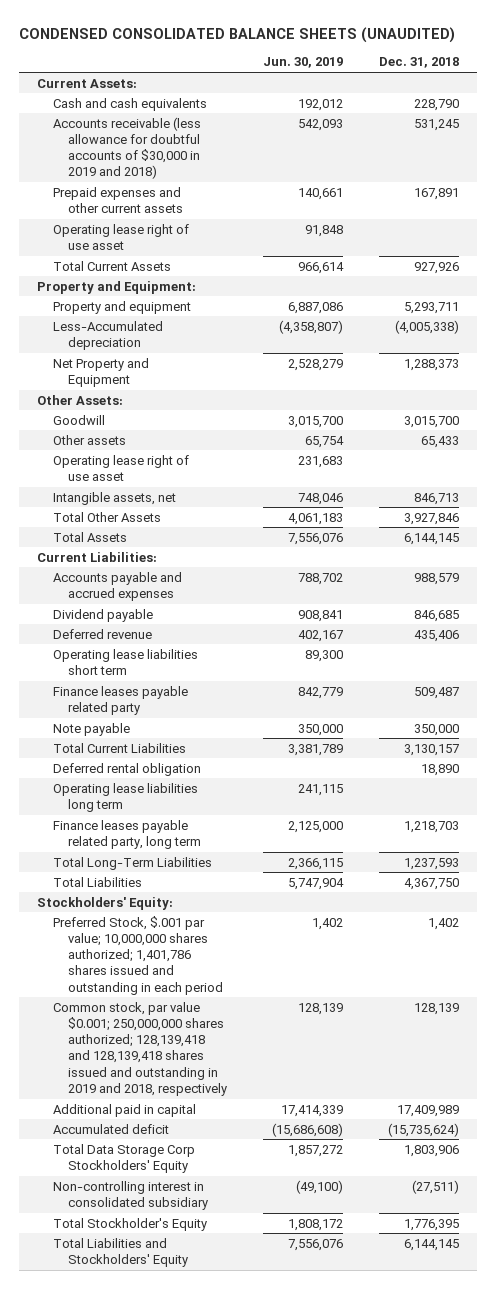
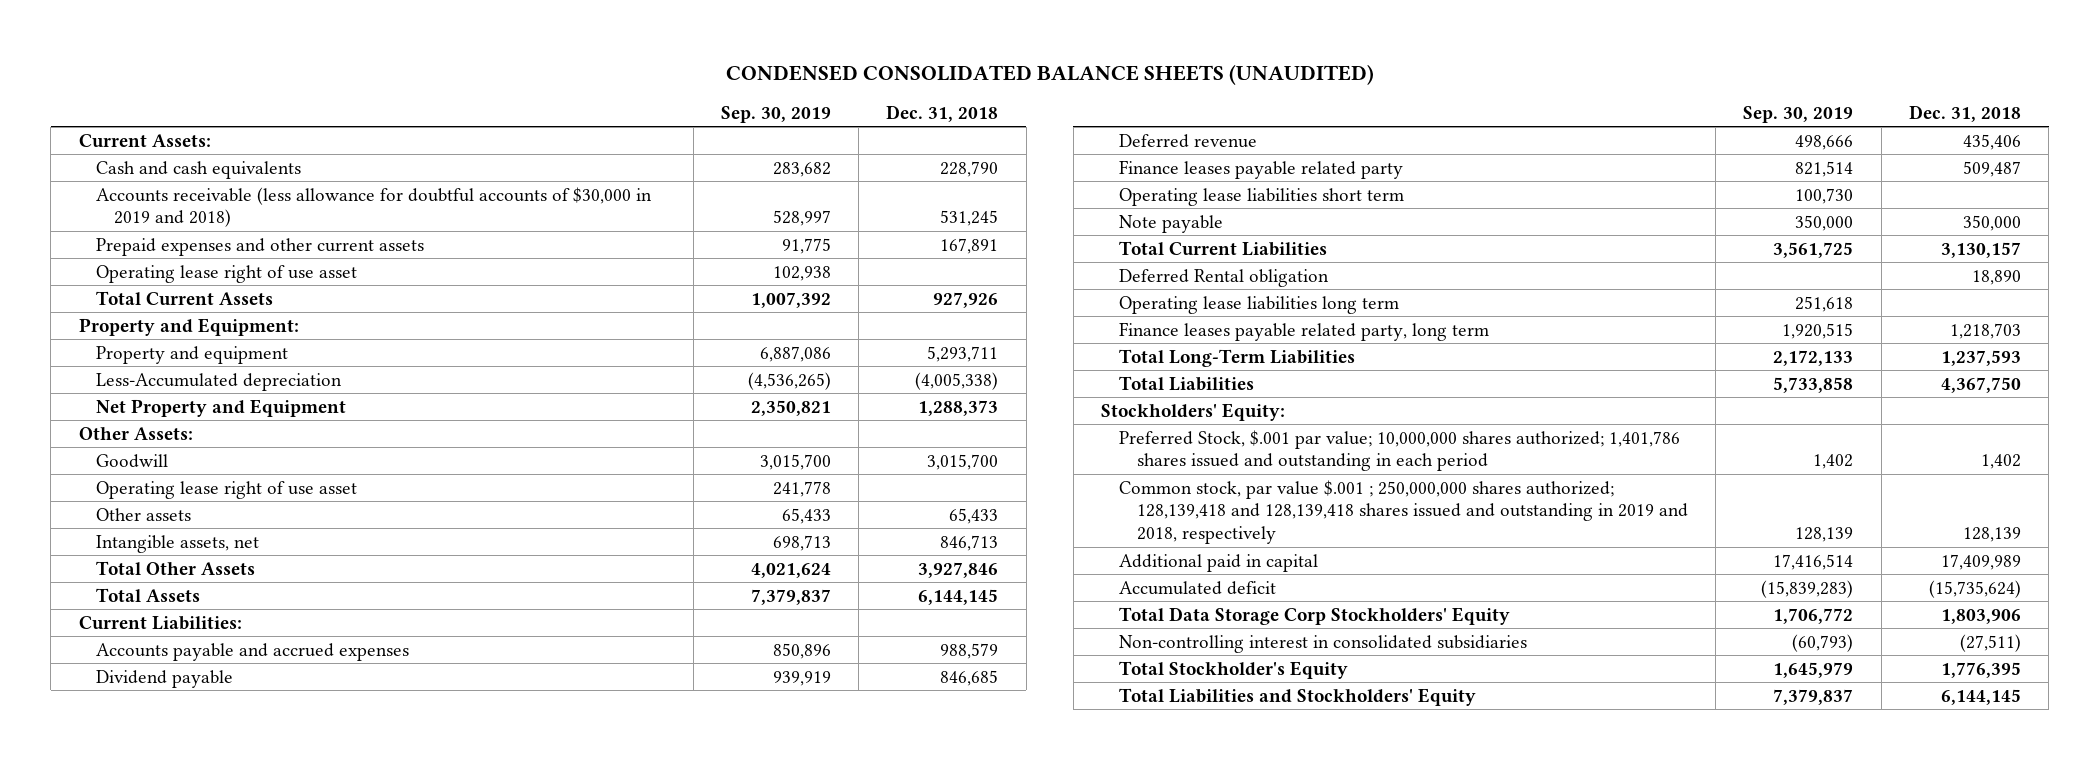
- | Jun. 30, 2019 | Dec. 31, 2018
+ | Sep. 30, 2019 | Dec. 31, 2018
moved down: Other assets | 65,433 | 65,433
moved down: Operating lease liabilities short term | 100,730 |
- Deferred rental obligation | | 18,890
+ Deferred Rental obligation | | 18,890
- Common stock, par value $0.001; 250,000,000 shares authorized; 128,139,418 and 128,139,418 shares issued and outstanding in 2019 and 2018, respectively | 128,139 | 128,139
+ Common stock, par value $.001 ; 250,000,000 shares authorized; 128,139,418 and 128,139,418 shares issued and outstanding in 2019 and 2018, respectively | 128,139 | 128,139
- Non-controlling interest in consolidated subsidiary | (49,100) | (27,511)
+ Non-controlling interest in consolidated subsidiaries | (60,793) | (27,511)

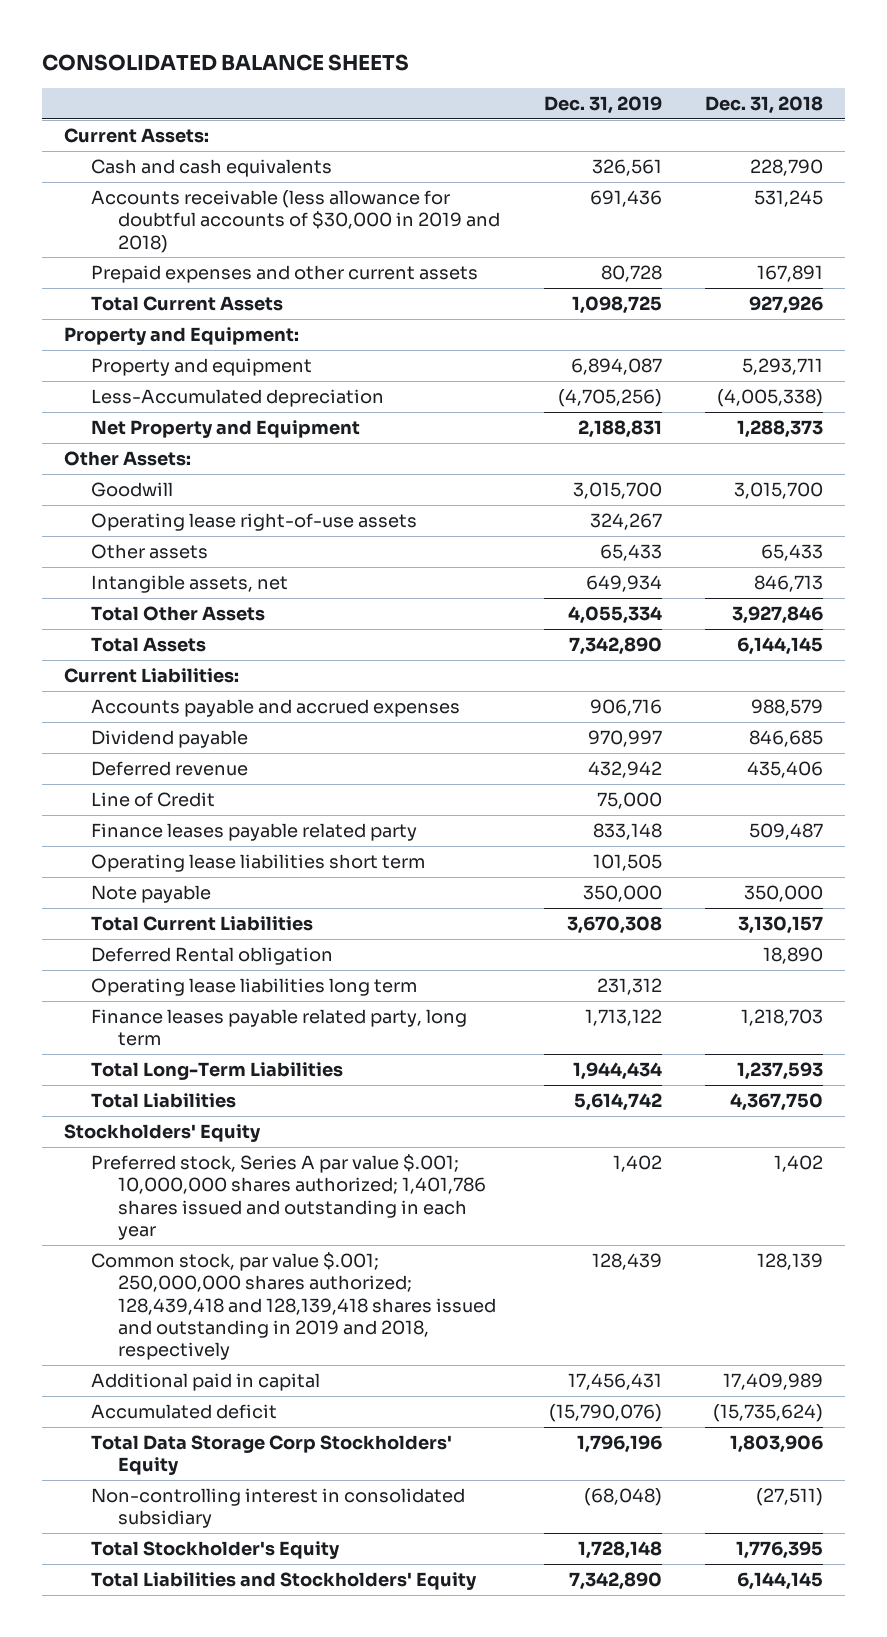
- CONDENSED CONSOLIDATED BALANCE SHEETS (UNAUDITED)
+ CONSOLIDATED BALANCE SHEETS
- | Sep. 30, 2019 | Dec. 31, 2018
+ | Dec. 31, 2019 | Dec. 31, 2018
- Operating lease right of use asset | 102,938 |
- Operating lease right of use asset | 241,778 |
+ Operating lease right-of-use assets | 324,267 |
+ Line of Credit | 75,000 |
- Stockholders' Equity:
- Preferred Stock, $.001 par value; 10,000,000 shares authorized; 1,401,786 shares issued and outstanding in each period | 1,402 | 1,402
- Common stock, par value $.001 ; 250,000,000 shares authorized; 128,139,418 and 128,139,418 shares issued and outstanding in 2019 and 2018, respectively | 128,139 | 128,139
+ Stockholders' Equity
+ Preferred stock, Series A par value $.001; 10,000,000 shares authorized; 1,401,786 shares issued and outstanding in each year | 1,402 | 1,402
+ Common stock, par value $.001; 250,000,000 shares authorized; 128,439,418 and 128,139,418 shares issued and outstanding in 2019 and 2018, respectively | 128,439 | 128,139
- Non-controlling interest in consolidated subsidiaries | (60,793) | (27,511)
+ Non-controlling interest in consolidated subsidiary | (68,048) | (27,511)

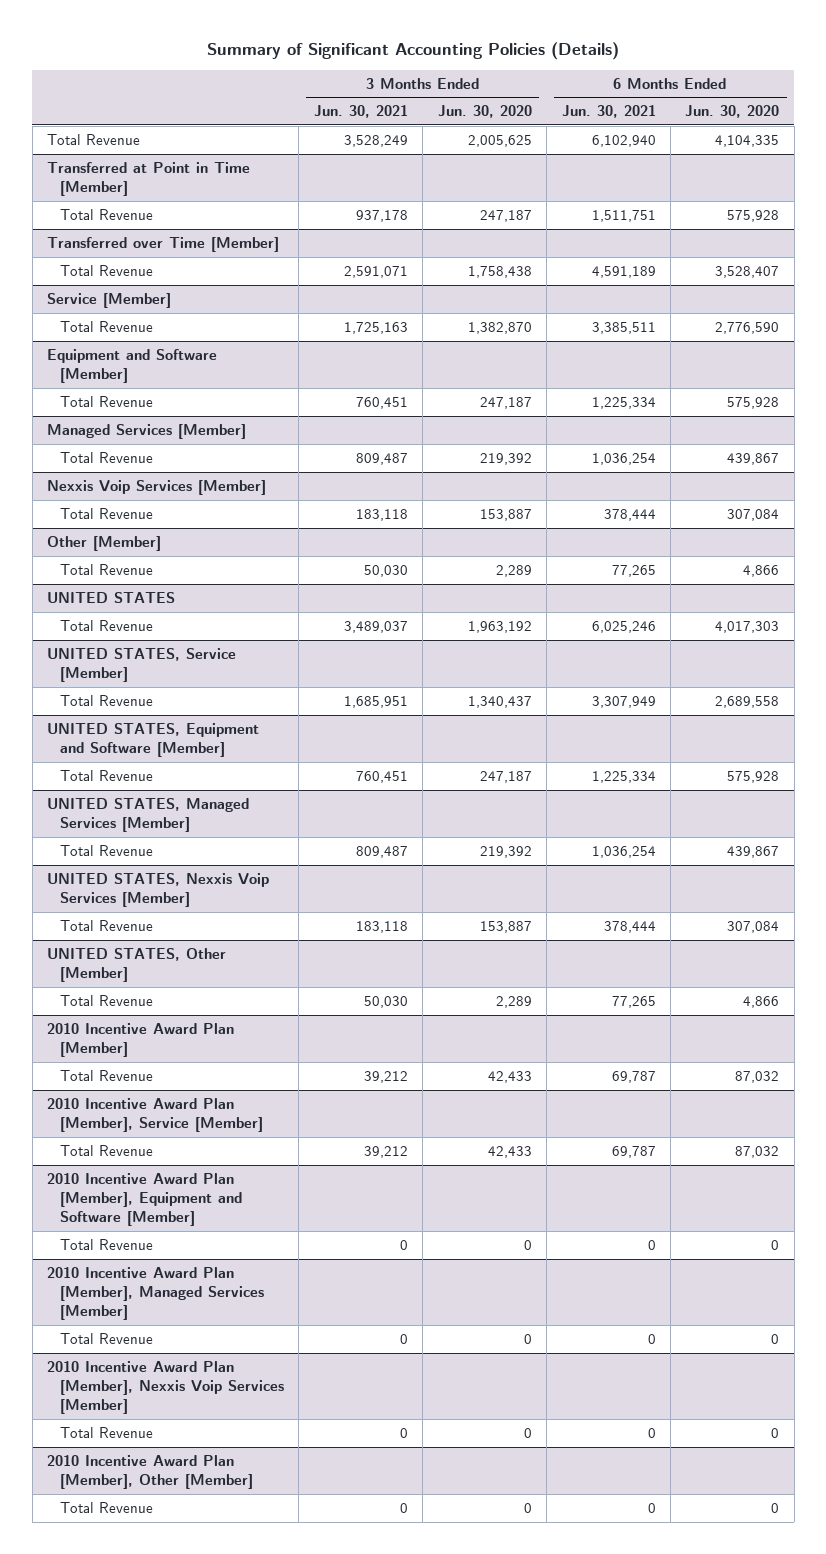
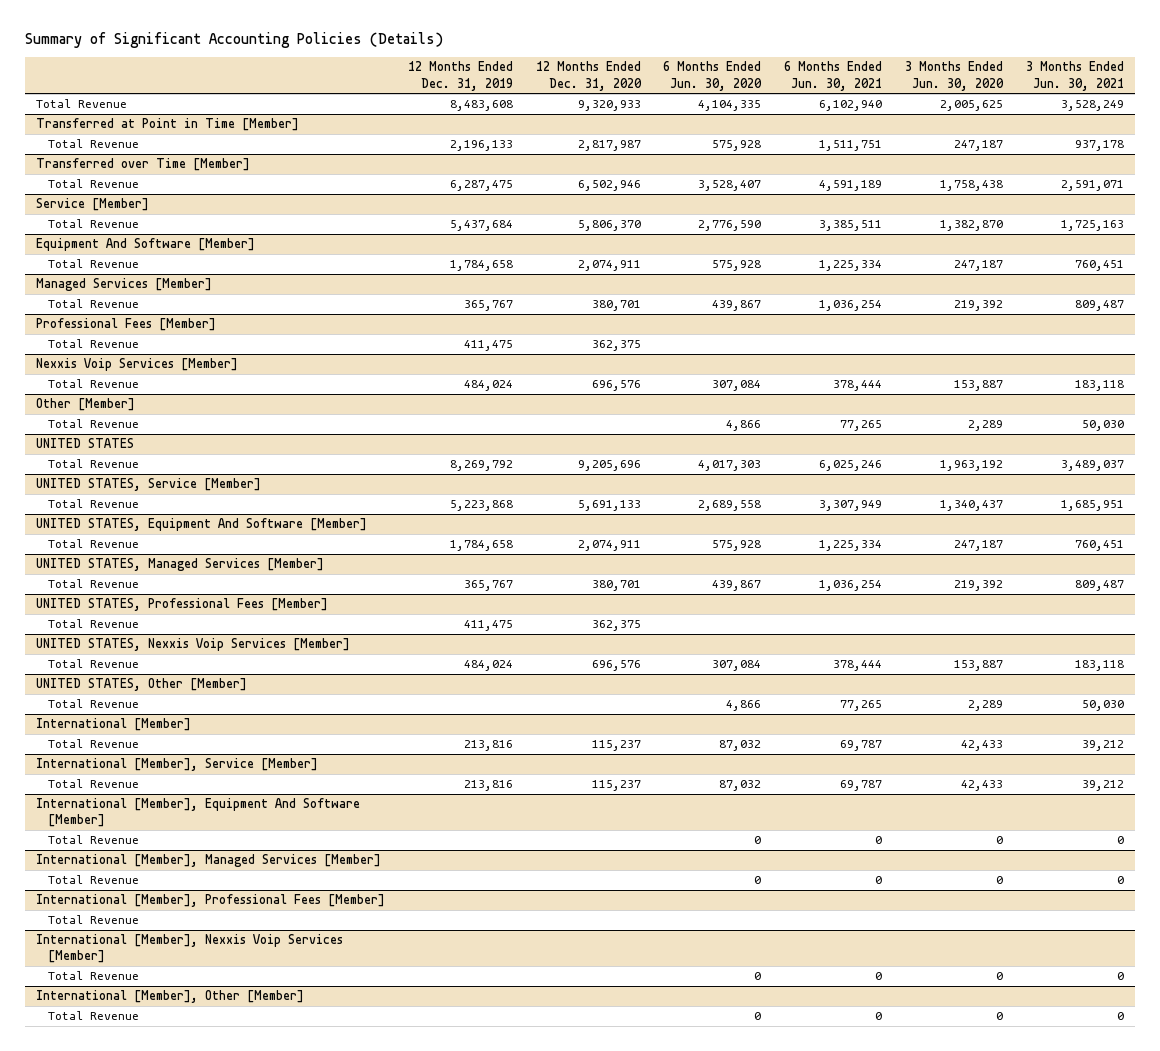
- | 3 Months Ended Jun. 30, 2021 | 3 Months Ended Jun. 30, 2020 | 6 Months Ended Jun. 30, 2021 | 6 Months Ended Jun. 30, 2020
+ | 12 Months Ended Dec. 31, 2019 | 12 Months Ended Dec. 31, 2020 | 6 Months Ended Jun. 30, 2020 | 6 Months Ended Jun. 30, 2021 | 3 Months Ended Jun. 30, 2020 | 3 Months Ended Jun. 30, 2021
- Equipment and Software [Member]
+ Equipment And Software [Member]
+ Professional Fees [Member]
+ Total Revenue | 411,475 | 362,375 | | | |
- UNITED STATES, Equipment and Software [Member]
+ UNITED STATES, Equipment And Software [Member]
+ UNITED STATES, Professional Fees [Member]
+ Total Revenue | 411,475 | 362,375 | | | |
- 2010 Incentive Award Plan [Member]
+ International [Member]
- 2010 Incentive Award Plan [Member], Service [Member]
+ International [Member], Service [Member]
- 2010 Incentive Award Plan [Member], Equipment and Software [Member]
+ International [Member], Equipment And Software [Member]
- 2010 Incentive Award Plan [Member], Managed Services [Member]
+ International [Member], Managed Services [Member]
- 2010 Incentive Award Plan [Member], Nexxis Voip Services [Member]
+ International [Member], Professional Fees [Member]
+ Total Revenue
+ International [Member], Nexxis Voip Services [Member]
- 2010 Incentive Award Plan [Member], Other [Member]
+ International [Member], Other [Member]

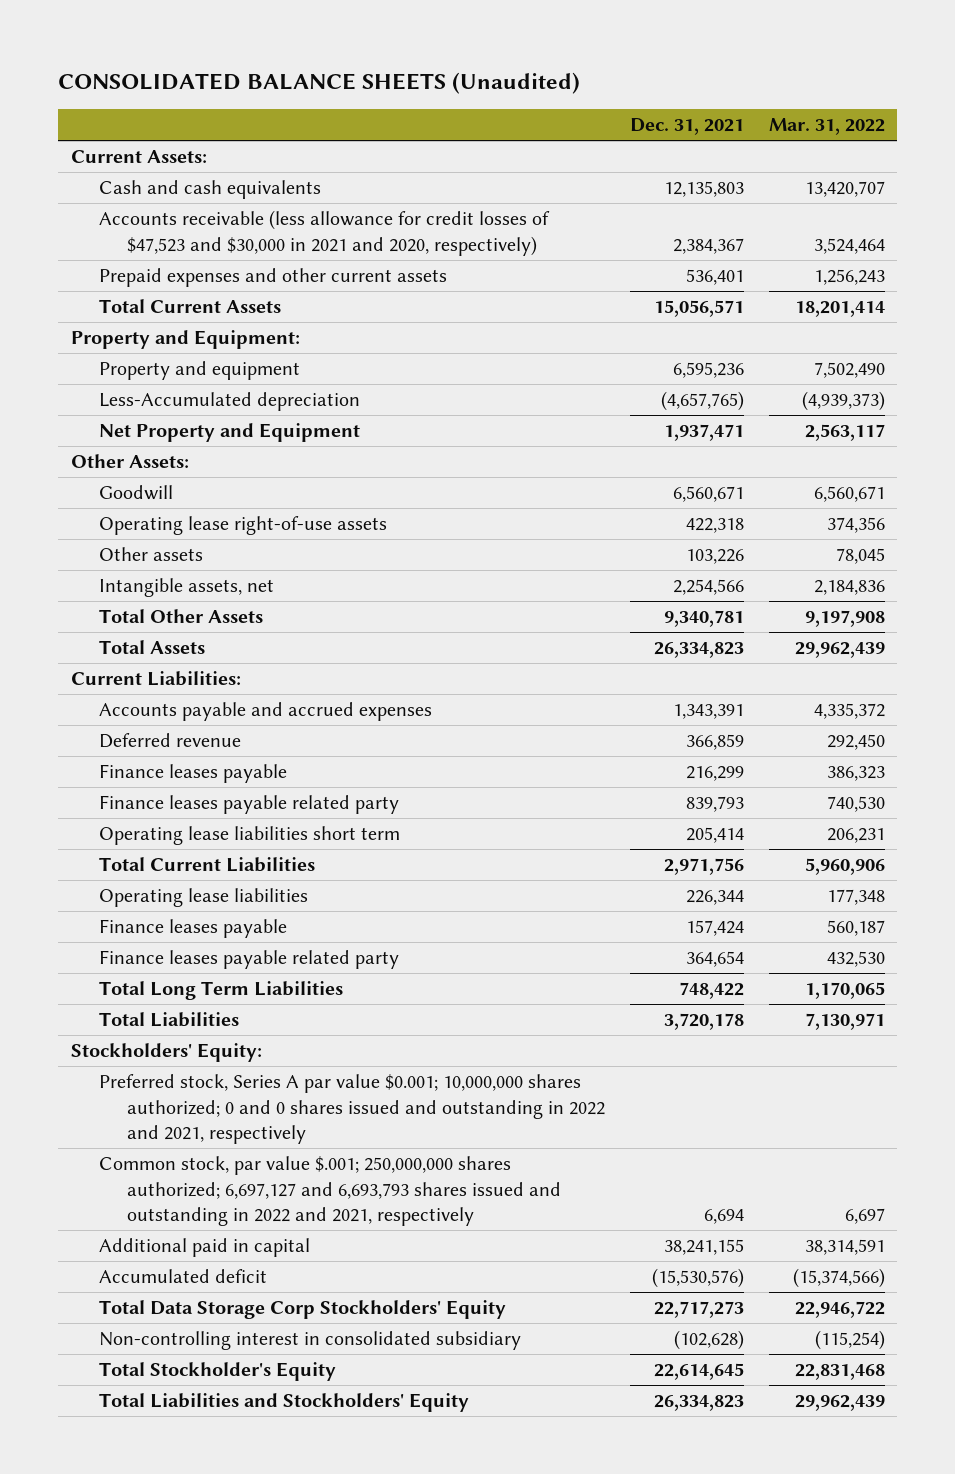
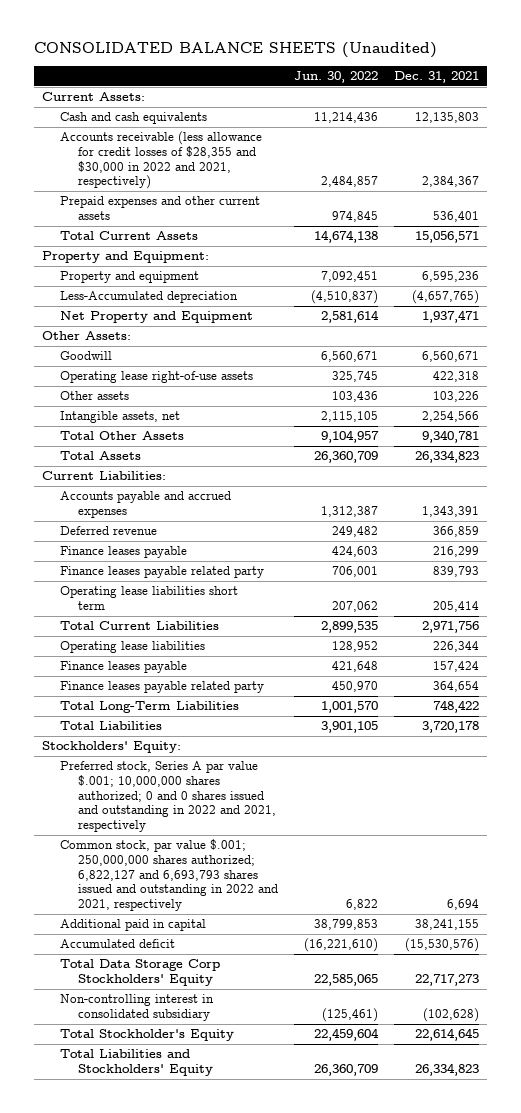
- | Dec. 31, 2021 | Mar. 31, 2022
+ | Jun. 30, 2022 | Dec. 31, 2021
- Accounts receivable (less allowance for credit losses of $47,523 and $30,000 in 2021 and 2020, respectively) | 2,384,367 | 3,524,464
+ Accounts receivable (less allowance for credit losses of $28,355 and $30,000 in 2022 and 2021, respectively) | 2,484,857 | 2,384,367
- Total Long Term Liabilities | 748,422 | 1,170,065
+ Total Long-Term Liabilities | 1,001,570 | 748,422
- Preferred stock, Series A par value $0.001; 10,000,000 shares authorized; 0 and 0 shares issued and outstanding in 2022 and 2021, respectively
- Common stock, par value $.001; 250,000,000 shares authorized; 6,697,127 and 6,693,793 shares issued and outstanding in 2022 and 2021, respectively | 6,694 | 6,697
+ Preferred stock, Series A par value $.001; 10,000,000 shares authorized; 0 and 0 shares issued and outstanding in 2022 and 2021, respectively
+ Common stock, par value $.001; 250,000,000 shares authorized; 6,822,127 and 6,693,793 shares issued and outstanding in 2022 and 2021, respectively | 6,822 | 6,694

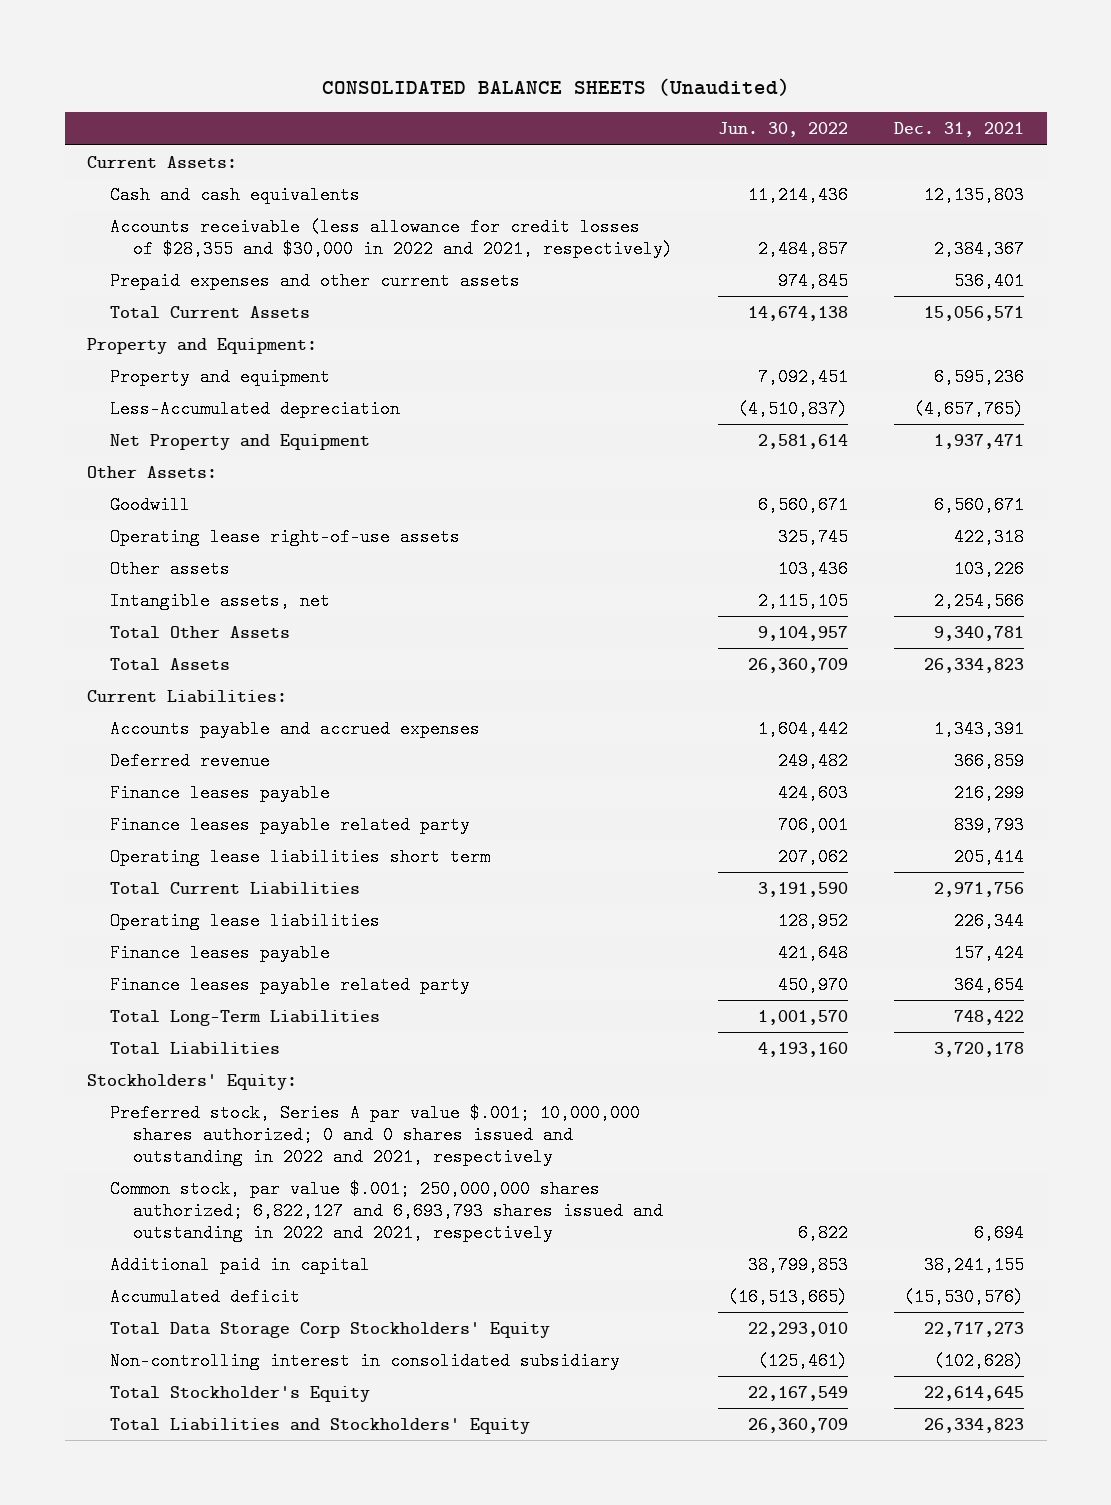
- Accounts payable and accrued expenses | 1,312,387 | 1,343,391
+ Accounts payable and accrued expenses | 1,604,442 | 1,343,391
- Total Current Liabilities | 2,899,535 | 2,971,756
+ Total Current Liabilities | 3,191,590 | 2,971,756
- Total Liabilities | 3,901,105 | 3,720,178
+ Total Liabilities | 4,193,160 | 3,720,178
- Accumulated deficit | (16,221,610) | (15,530,576)
- Total Data Storage Corp Stockholders' Equity | 22,585,065 | 22,717,273
+ Accumulated deficit | (16,513,665) | (15,530,576)
+ Total Data Storage Corp Stockholders' Equity | 22,293,010 | 22,717,273
- Total Stockholder's Equity | 22,459,604 | 22,614,645
+ Total Stockholder's Equity | 22,167,549 | 22,614,645

